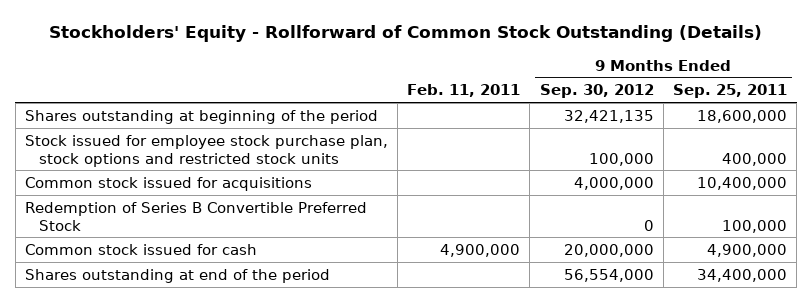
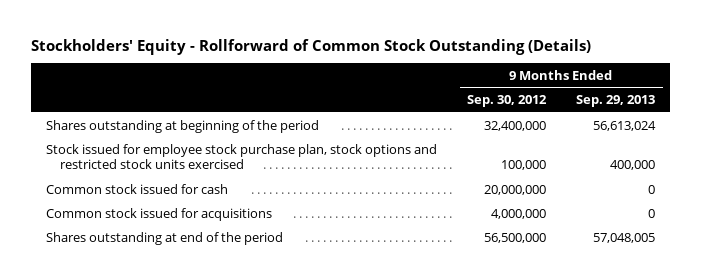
- | Feb. 11, 2011 | 9 Months Ended Sep. 30, 2012 | 9 Months Ended Sep. 25, 2011
+ | 9 Months Ended Sep. 30, 2012 | 9 Months Ended Sep. 29, 2013
- Shares outstanding at beginning of the period | | 32,421,135 | 18,600,000
- Stock issued for employee stock purchase plan, stock options and restricted stock units | | 100,000 | 400,000
- Redemption of Series B Convertible Preferred Stock | | 0 | 100,000
+ Shares outstanding at beginning of the period | 32,400,000 | 56,613,024
+ Stock issued for employee stock purchase plan, stock options and restricted stock units exercised | 100,000 | 400,000
- Shares outstanding at end of the period | | 56,554,000 | 34,400,000
moved down: Common stock issued for acquisitions | 4,000,000 | 0
+ Shares outstanding at end of the period | 56,500,000 | 57,048,005

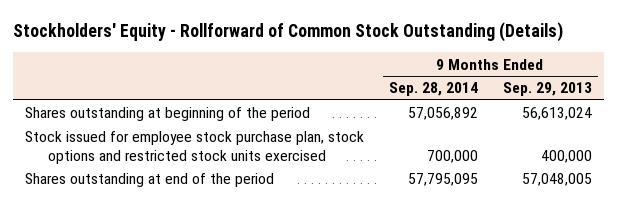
- | 9 Months Ended Sep. 30, 2012 | 9 Months Ended Sep. 29, 2013
+ | 9 Months Ended Sep. 28, 2014 | 9 Months Ended Sep. 29, 2013
- Common stock issued for cash | 20,000,000 | 0
- Common stock issued for acquisitions | 4,000,000 | 0

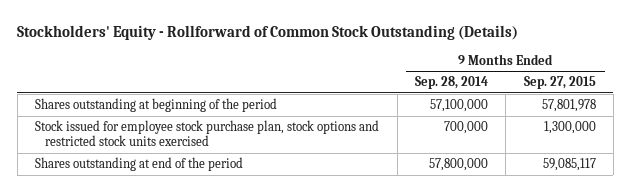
- | 9 Months Ended Sep. 28, 2014 | 9 Months Ended Sep. 29, 2013
+ | 9 Months Ended Sep. 28, 2014 | 9 Months Ended Sep. 27, 2015
- Shares outstanding at beginning of the period | 57,056,892 | 56,613,024
+ Shares outstanding at beginning of the period | 57,100,000 | 57,801,978
- Shares outstanding at end of the period | 57,795,095 | 57,048,005
+ Shares outstanding at end of the period | 57,800,000 | 59,085,117

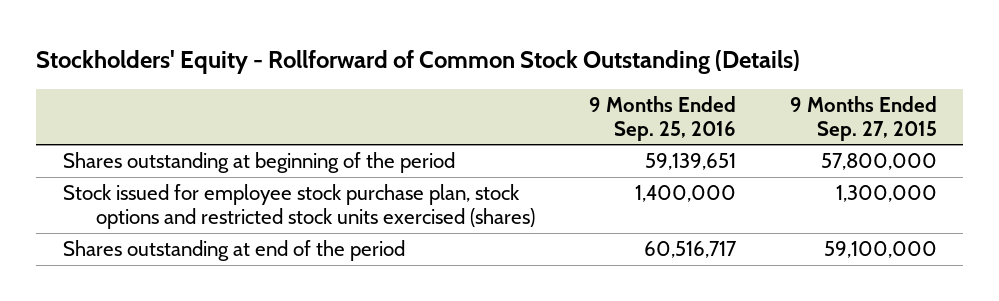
- | 9 Months Ended Sep. 28, 2014 | 9 Months Ended Sep. 27, 2015
+ | 9 Months Ended Sep. 25, 2016 | 9 Months Ended Sep. 27, 2015
- Shares outstanding at beginning of the period | 57,100,000 | 57,801,978
- Stock issued for employee stock purchase plan, stock options and restricted stock units exercised | 700,000 | 1,300,000
- Shares outstanding at end of the period | 57,800,000 | 59,085,117
+ Shares outstanding at beginning of the period | 59,139,651 | 57,800,000
+ Stock issued for employee stock purchase plan, stock options and restricted stock units exercised (shares) | 1,400,000 | 1,300,000
+ Shares outstanding at end of the period | 60,516,717 | 59,100,000

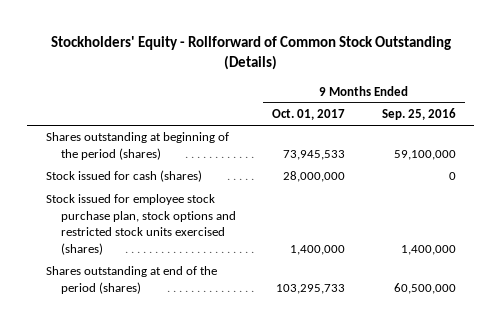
- | 9 Months Ended Sep. 25, 2016 | 9 Months Ended Sep. 27, 2015
+ | 9 Months Ended Oct. 01, 2017 | 9 Months Ended Sep. 25, 2016
- Shares outstanding at beginning of the period | 59,139,651 | 57,800,000
+ Shares outstanding at beginning of the period (shares) | 73,945,533 | 59,100,000
+ Stock issued for cash (shares) | 28,000,000 | 0
- Shares outstanding at end of the period | 60,516,717 | 59,100,000
+ Shares outstanding at end of the period (shares) | 103,295,733 | 60,500,000

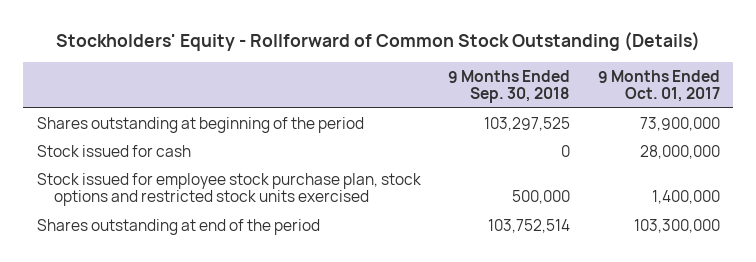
- | 9 Months Ended Oct. 01, 2017 | 9 Months Ended Sep. 25, 2016
+ | 9 Months Ended Sep. 30, 2018 | 9 Months Ended Oct. 01, 2017
- Shares outstanding at beginning of the period (shares) | 73,945,533 | 59,100,000
- Stock issued for cash (shares) | 28,000,000 | 0
- Stock issued for employee stock purchase plan, stock options and restricted stock units exercised (shares) | 1,400,000 | 1,400,000
- Shares outstanding at end of the period (shares) | 103,295,733 | 60,500,000
+ Shares outstanding at beginning of the period | 103,297,525 | 73,900,000
+ Stock issued for cash | 0 | 28,000,000
+ Stock issued for employee stock purchase plan, stock options and restricted stock units exercised | 500,000 | 1,400,000
+ Shares outstanding at end of the period | 103,752,514 | 103,300,000

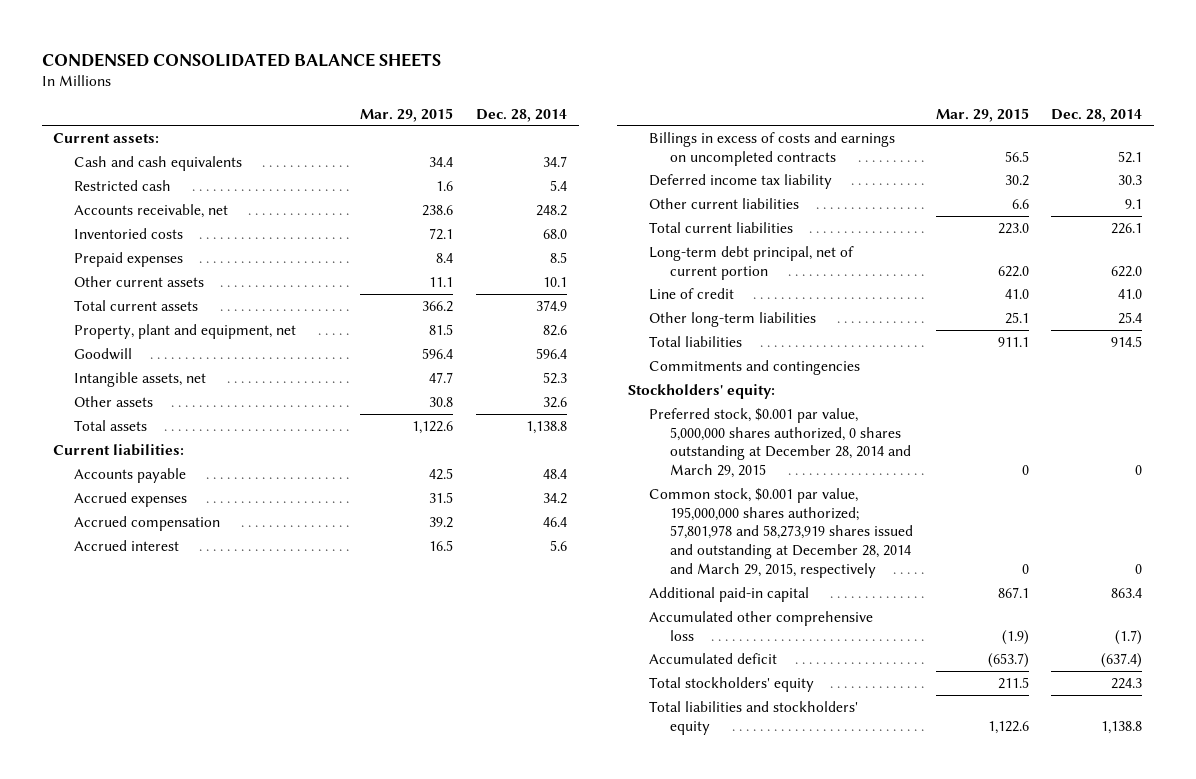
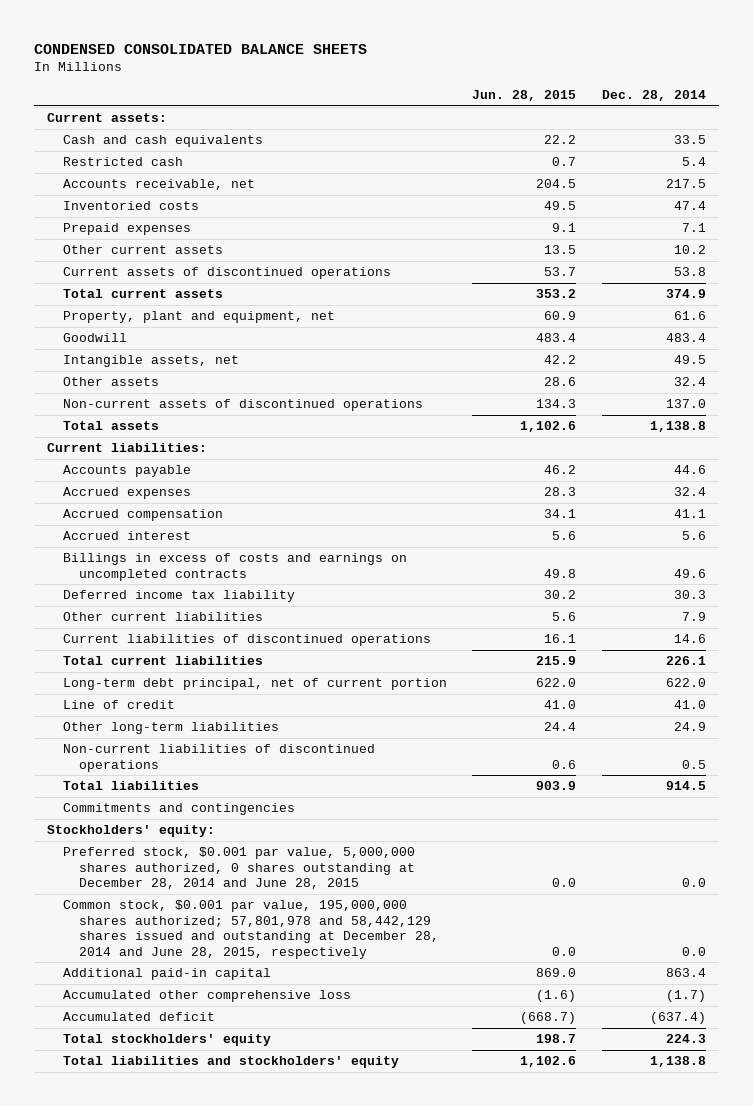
- | Mar. 29, 2015 | Dec. 28, 2014
+ | Jun. 28, 2015 | Dec. 28, 2014
- Cash and cash equivalents | 34.4 | 34.7
+ Cash and cash equivalents | 22.2 | 33.5
- Accounts receivable, net | 238.6 | 248.2
- Inventoried costs | 72.1 | 68.0
- Prepaid expenses | 8.4 | 8.5
- Other current assets | 11.1 | 10.1
+ Accounts receivable, net | 204.5 | 217.5
+ Inventoried costs | 49.5 | 47.4
+ Prepaid expenses | 9.1 | 7.1
+ Other current assets | 13.5 | 10.2
+ Current assets of discontinued operations | 53.7 | 53.8
- Property, plant and equipment, net | 81.5 | 82.6
- Goodwill | 596.4 | 596.4
- Intangible assets, net | 47.7 | 52.3
- Other assets | 30.8 | 32.6
+ Property, plant and equipment, net | 60.9 | 61.6
+ Goodwill | 483.4 | 483.4
+ Intangible assets, net | 42.2 | 49.5
+ Other assets | 28.6 | 32.4
+ Non-current assets of discontinued operations | 134.3 | 137.0
- Accounts payable | 42.5 | 48.4
- Accrued expenses | 31.5 | 34.2
- Accrued compensation | 39.2 | 46.4
+ Accounts payable | 46.2 | 44.6
+ Accrued expenses | 28.3 | 32.4
+ Accrued compensation | 34.1 | 41.1
- Billings in excess of costs and earnings on uncompleted contracts | 56.5 | 52.1
+ Billings in excess of costs and earnings on uncompleted contracts | 49.8 | 49.6
- Other current liabilities | 6.6 | 9.1
+ Other current liabilities | 5.6 | 7.9
+ Current liabilities of discontinued operations | 16.1 | 14.6
- Other long-term liabilities | 25.1 | 25.4
+ Other long-term liabilities | 24.4 | 24.9
+ Non-current liabilities of discontinued operations | 0.6 | 0.5
- Preferred stock, $0.001 par value, 5,000,000 shares authorized, 0 shares outstanding at December 28, 2014 and March 29, 2015 | 0 | 0
- Common stock, $0.001 par value, 195,000,000 shares authorized; 57,801,978 and 58,273,919 shares issued and outstanding at December 28, 2014 and March 29, 2015, respectively | 0 | 0
+ Preferred stock, $0.001 par value, 5,000,000 shares authorized, 0 shares outstanding at December 28, 2014 and June 28, 2015 | 0.0 | 0.0
+ Common stock, $0.001 par value, 195,000,000 shares authorized; 57,801,978 and 58,442,129 shares issued and outstanding at December 28, 2014 and June 28, 2015, respectively | 0.0 | 0.0

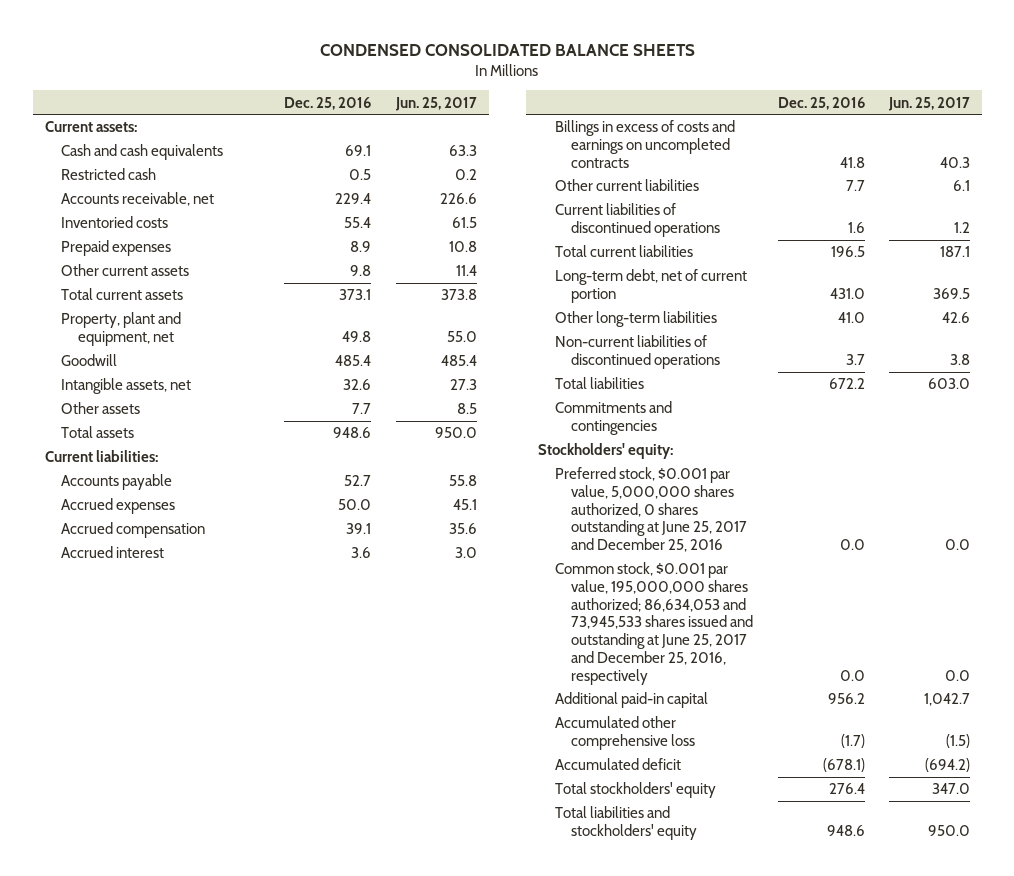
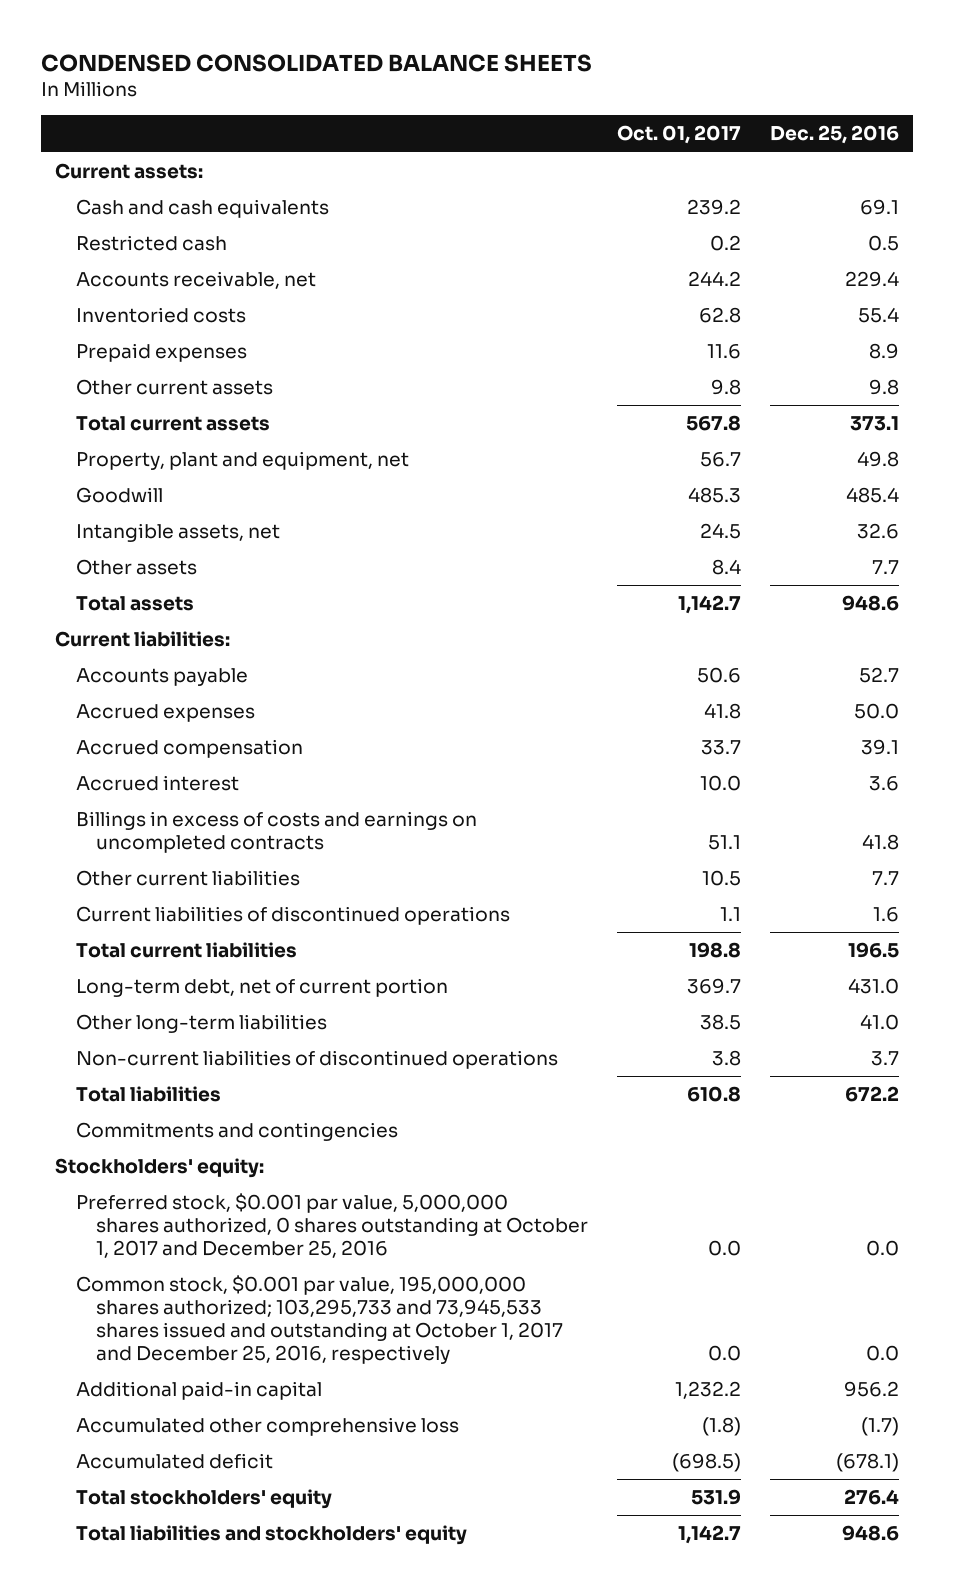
- | Dec. 25, 2016 | Jun. 25, 2017
+ | Oct. 01, 2017 | Dec. 25, 2016
- Preferred stock, $0.001 par value, 5,000,000 shares authorized, 0 shares outstanding at June 25, 2017 and December 25, 2016 | 0.0 | 0.0
- Common stock, $0.001 par value, 195,000,000 shares authorized; 86,634,053 and 73,945,533 shares issued and outstanding at June 25, 2017 and December 25, 2016, respectively | 0.0 | 0.0
+ Preferred stock, $0.001 par value, 5,000,000 shares authorized, 0 shares outstanding at October 1, 2017 and December 25, 2016 | 0.0 | 0.0
+ Common stock, $0.001 par value, 195,000,000 shares authorized; 103,295,733 and 73,945,533 shares issued and outstanding at October 1, 2017 and December 25, 2016, respectively | 0.0 | 0.0

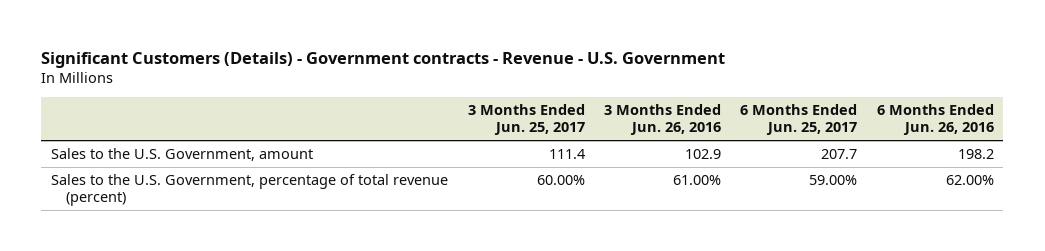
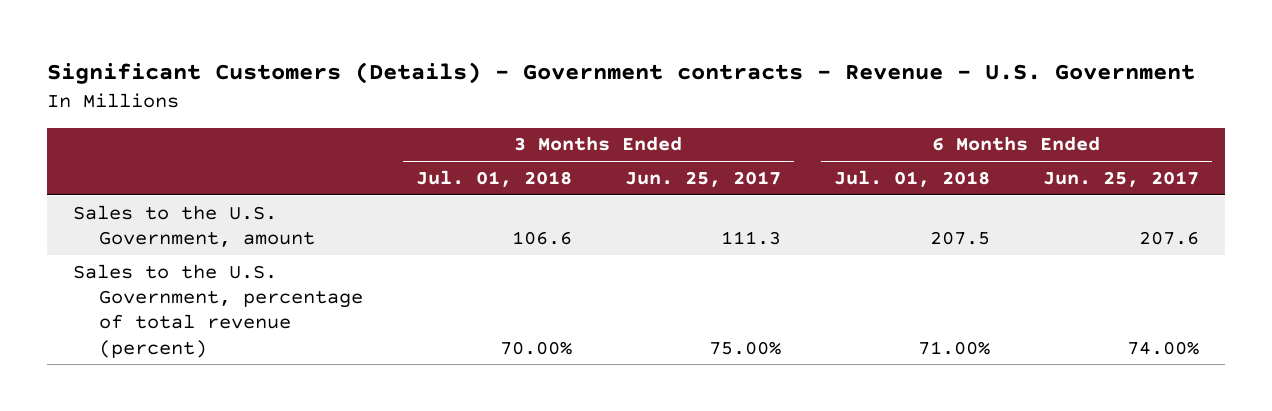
- | 3 Months Ended Jun. 25, 2017 | 3 Months Ended Jun. 26, 2016 | 6 Months Ended Jun. 25, 2017 | 6 Months Ended Jun. 26, 2016
+ | 3 Months Ended Jul. 01, 2018 | 3 Months Ended Jun. 25, 2017 | 6 Months Ended Jul. 01, 2018 | 6 Months Ended Jun. 25, 2017
- Sales to the U.S. Government, amount | 111.4 | 102.9 | 207.7 | 198.2
- Sales to the U.S. Government, percentage of total revenue (percent) | 60.00% | 61.00% | 59.00% | 62.00%
+ Sales to the U.S. Government, amount | 106.6 | 111.3 | 207.5 | 207.6
+ Sales to the U.S. Government, percentage of total revenue (percent) | 70.00% | 75.00% | 71.00% | 74.00%

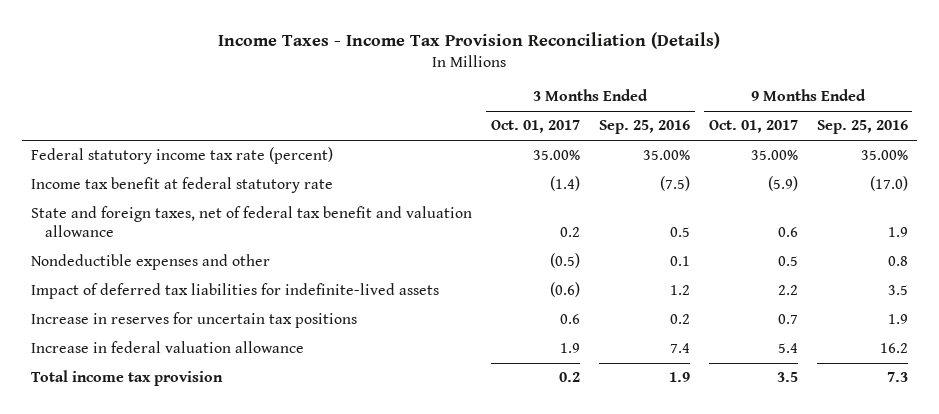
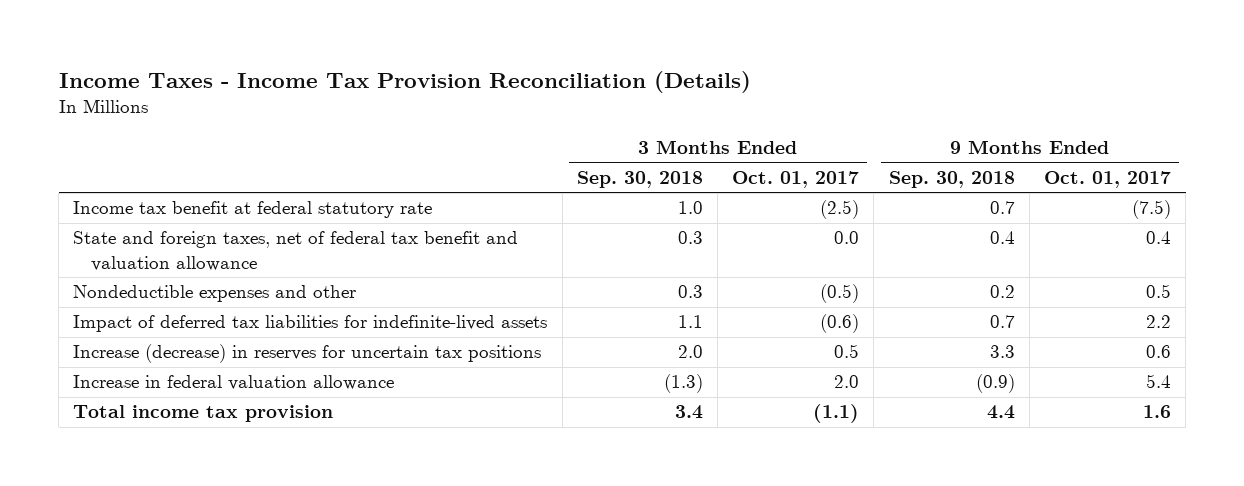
- | 3 Months Ended Oct. 01, 2017 | 3 Months Ended Sep. 25, 2016 | 9 Months Ended Oct. 01, 2017 | 9 Months Ended Sep. 25, 2016
+ | 3 Months Ended Sep. 30, 2018 | 3 Months Ended Oct. 01, 2017 | 9 Months Ended Sep. 30, 2018 | 9 Months Ended Oct. 01, 2017
- Federal statutory income tax rate (percent) | 35.00% | 35.00% | 35.00% | 35.00%
- Income tax benefit at federal statutory rate | (1.4) | (7.5) | (5.9) | (17.0)
- State and foreign taxes, net of federal tax benefit and valuation allowance | 0.2 | 0.5 | 0.6 | 1.9
+ Income tax benefit at federal statutory rate | 1.0 | (2.5) | 0.7 | (7.5)
+ State and foreign taxes, net of federal tax benefit and valuation allowance | 0.3 | 0.0 | 0.4 | 0.4
- Increase in reserves for uncertain tax positions | 0.6 | 0.2 | 0.7 | 1.9
- Increase in federal valuation allowance | 1.9 | 7.4 | 5.4 | 16.2
- Total income tax provision | 0.2 | 1.9 | 3.5 | 7.3
+ Increase (decrease) in reserves for uncertain tax positions | 2.0 | 0.5 | 3.3 | 0.6
+ Increase in federal valuation allowance | (1.3) | 2.0 | (0.9) | 5.4
+ Total income tax provision | 3.4 | (1.1) | 4.4 | 1.6

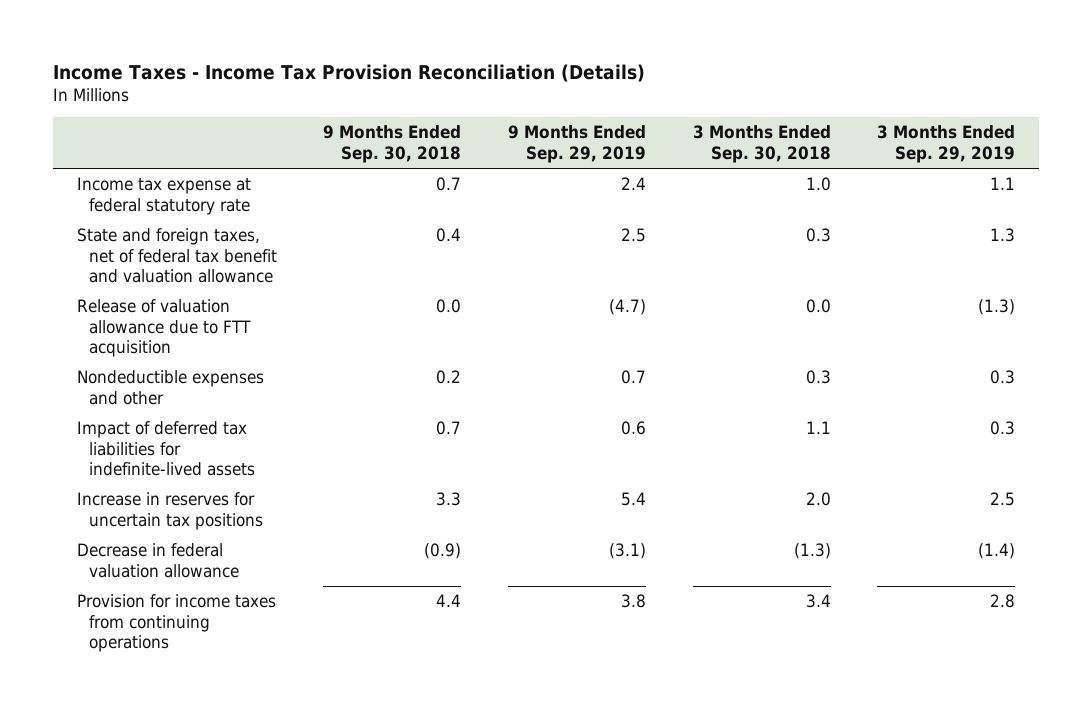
- | 3 Months Ended Sep. 30, 2018 | 3 Months Ended Oct. 01, 2017 | 9 Months Ended Sep. 30, 2018 | 9 Months Ended Oct. 01, 2017
+ | 9 Months Ended Sep. 30, 2018 | 9 Months Ended Sep. 29, 2019 | 3 Months Ended Sep. 30, 2018 | 3 Months Ended Sep. 29, 2019
- Income tax benefit at federal statutory rate | 1.0 | (2.5) | 0.7 | (7.5)
+ Income tax expense at federal statutory rate | 0.7 | 2.4 | 1.0 | 1.1
+ Release of valuation allowance due to FTT acquisition | 0.0 | (4.7) | 0.0 | (1.3)
- Increase (decrease) in reserves for uncertain tax positions | 2.0 | 0.5 | 3.3 | 0.6
- Increase in federal valuation allowance | (1.3) | 2.0 | (0.9) | 5.4
- Total income tax provision | 3.4 | (1.1) | 4.4 | 1.6
+ Increase in reserves for uncertain tax positions | 3.3 | 5.4 | 2.0 | 2.5
+ Decrease in federal valuation allowance | (0.9) | (3.1) | (1.3) | (1.4)
+ Provision for income taxes from continuing operations | 4.4 | 3.8 | 3.4 | 2.8

